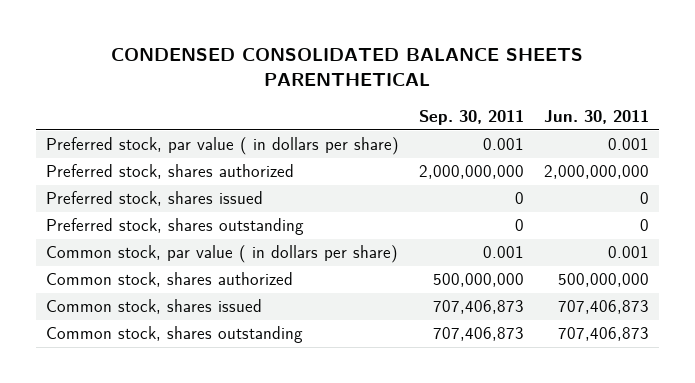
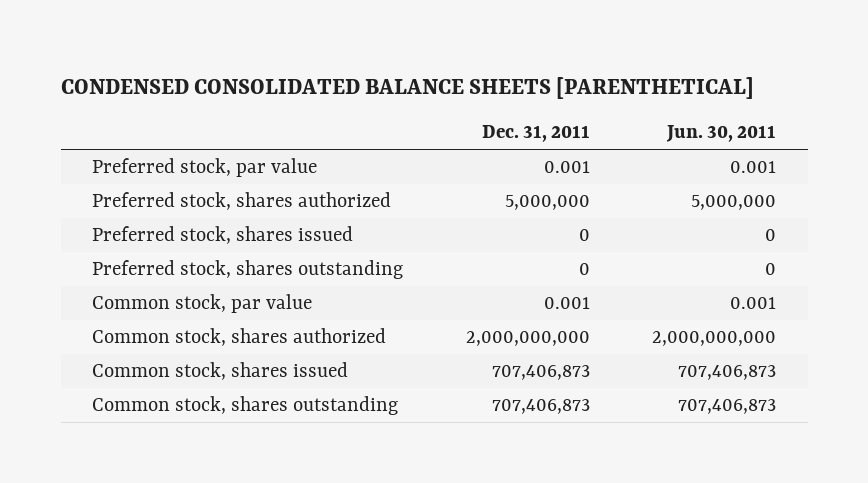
- CONDENSED CONSOLIDATED BALANCE SHEETS PARENTHETICAL
+ CONDENSED CONSOLIDATED BALANCE SHEETS [PARENTHETICAL]
- | Sep. 30, 2011 | Jun. 30, 2011
+ | Dec. 31, 2011 | Jun. 30, 2011
- Preferred stock, par value ( in dollars per share) | 0.001 | 0.001
- Preferred stock, shares authorized | 2,000,000,000 | 2,000,000,000
+ Preferred stock, par value | 0.001 | 0.001
+ Preferred stock, shares authorized | 5,000,000 | 5,000,000
- Common stock, par value ( in dollars per share) | 0.001 | 0.001
- Common stock, shares authorized | 500,000,000 | 500,000,000
+ Common stock, par value | 0.001 | 0.001
+ Common stock, shares authorized | 2,000,000,000 | 2,000,000,000

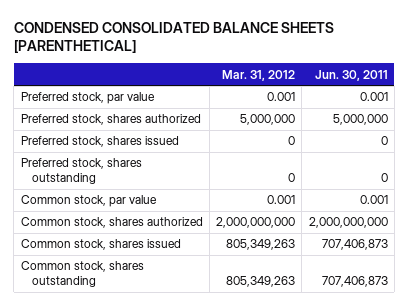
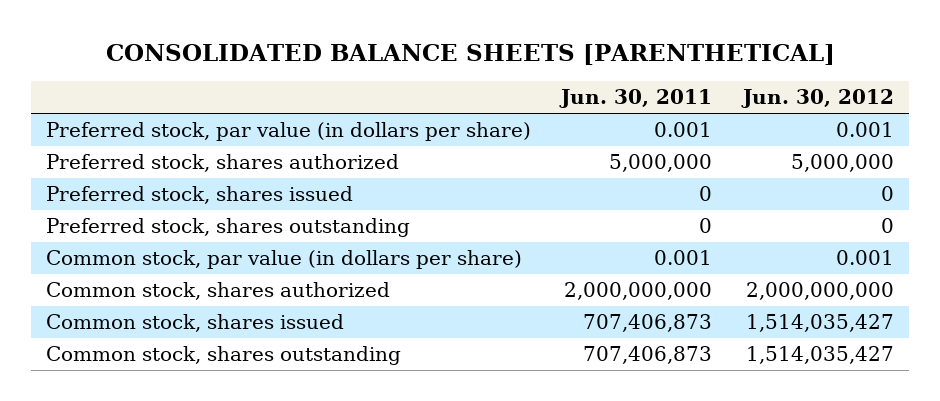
- CONDENSED CONSOLIDATED BALANCE SHEETS [PARENTHETICAL]
+ CONSOLIDATED BALANCE SHEETS [PARENTHETICAL]
- | Mar. 31, 2012 | Jun. 30, 2011
+ | Jun. 30, 2011 | Jun. 30, 2012
- Preferred stock, par value | 0.001 | 0.001
+ Preferred stock, par value (in dollars per share) | 0.001 | 0.001
- Common stock, par value | 0.001 | 0.001
+ Common stock, par value (in dollars per share) | 0.001 | 0.001

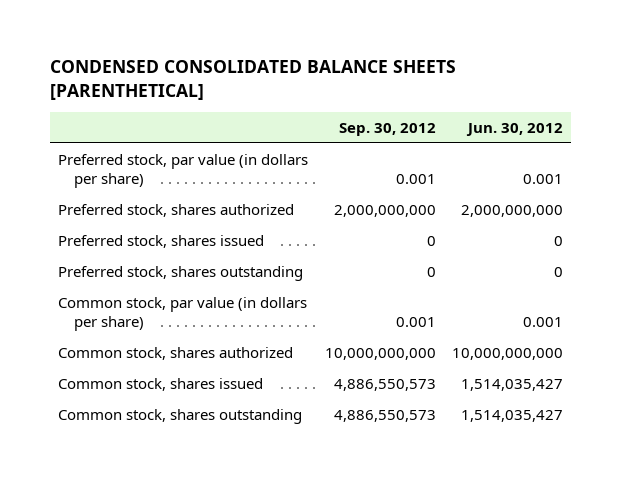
- CONSOLIDATED BALANCE SHEETS [PARENTHETICAL]
+ CONDENSED CONSOLIDATED BALANCE SHEETS [PARENTHETICAL]
- | Jun. 30, 2011 | Jun. 30, 2012
+ | Sep. 30, 2012 | Jun. 30, 2012
- Preferred stock, shares authorized | 5,000,000 | 5,000,000
+ Preferred stock, shares authorized | 2,000,000,000 | 2,000,000,000
- Common stock, shares authorized | 2,000,000,000 | 2,000,000,000
+ Common stock, shares authorized | 10,000,000,000 | 10,000,000,000

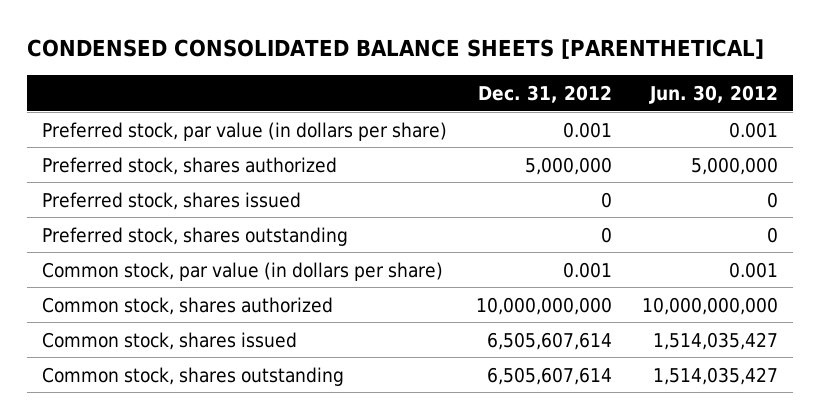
- | Sep. 30, 2012 | Jun. 30, 2012
+ | Dec. 31, 2012 | Jun. 30, 2012
- Preferred stock, shares authorized | 2,000,000,000 | 2,000,000,000
+ Preferred stock, shares authorized | 5,000,000 | 5,000,000

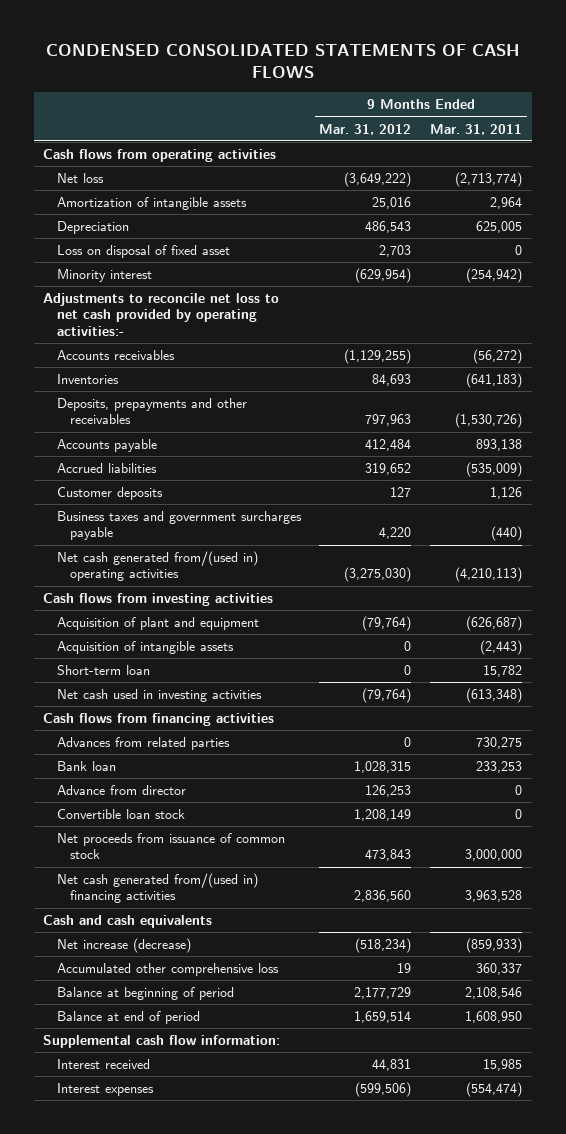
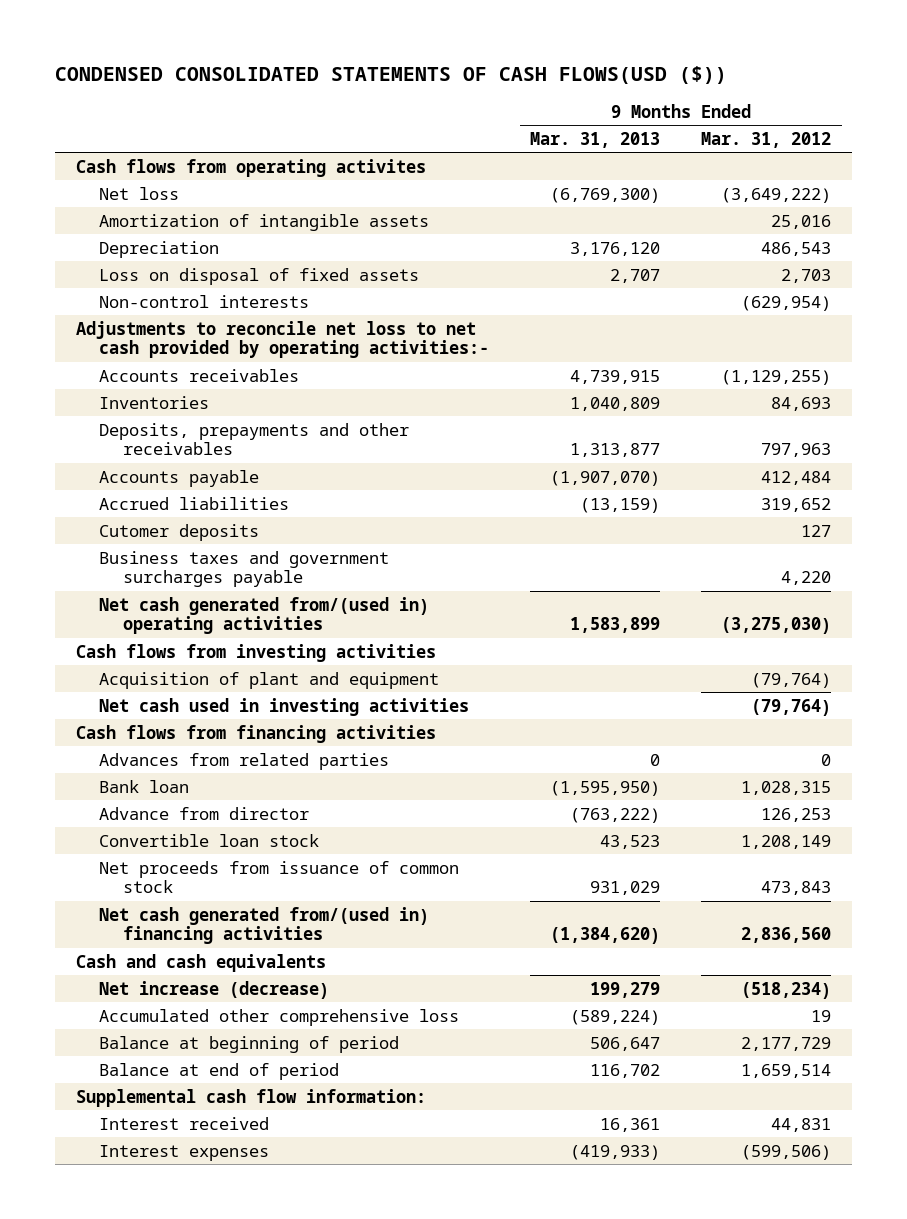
- CONDENSED CONSOLIDATED STATEMENTS OF CASH FLOWS
+ CONDENSED CONSOLIDATED STATEMENTS OF CASH FLOWS(USD ($))
- | 9 Months Ended Mar. 31, 2012 | 9 Months Ended Mar. 31, 2011
+ | 9 Months Ended Mar. 31, 2013 | 9 Months Ended Mar. 31, 2012
- Cash flows from operating activities
+ Cash flows from operating activites
- Loss on disposal of fixed asset | 2,703 | 0
- Minority interest | (629,954) | (254,942)
+ Loss on disposal of fixed assets | 2,707 | 2,703
+ Non-control interests | | (629,954)
- Customer deposits | 127 | 1,126
+ Cutomer deposits | | 127
- Acquisition of intangible assets | 0 | (2,443)
- Short-term loan | 0 | 15,782

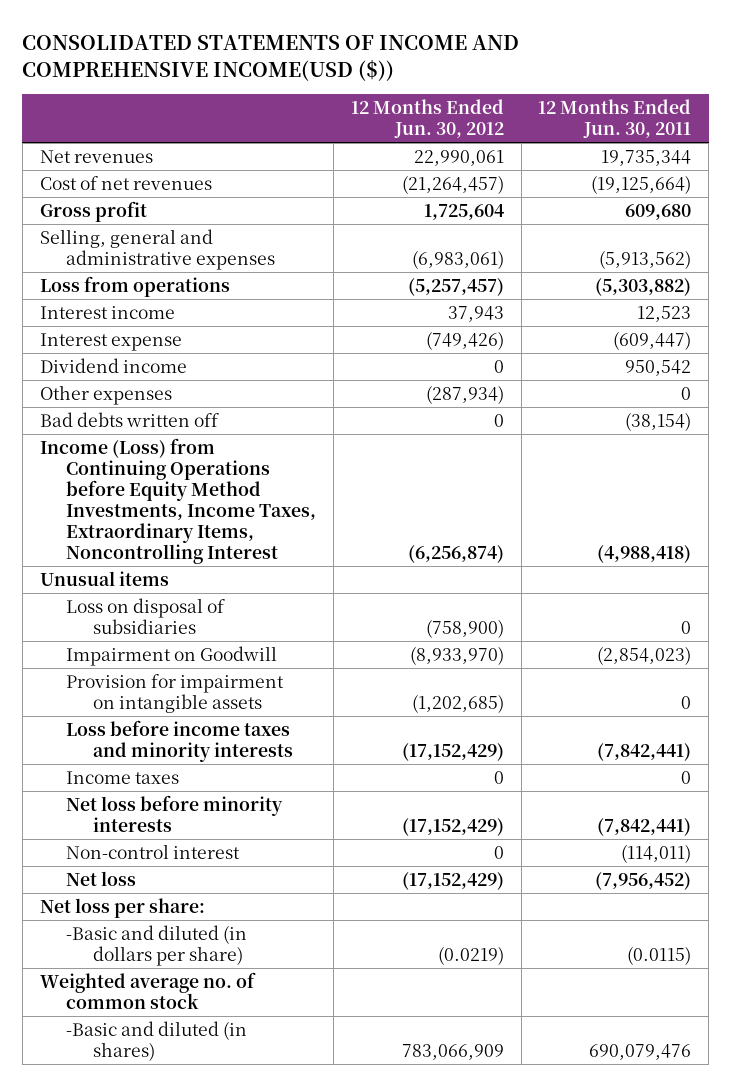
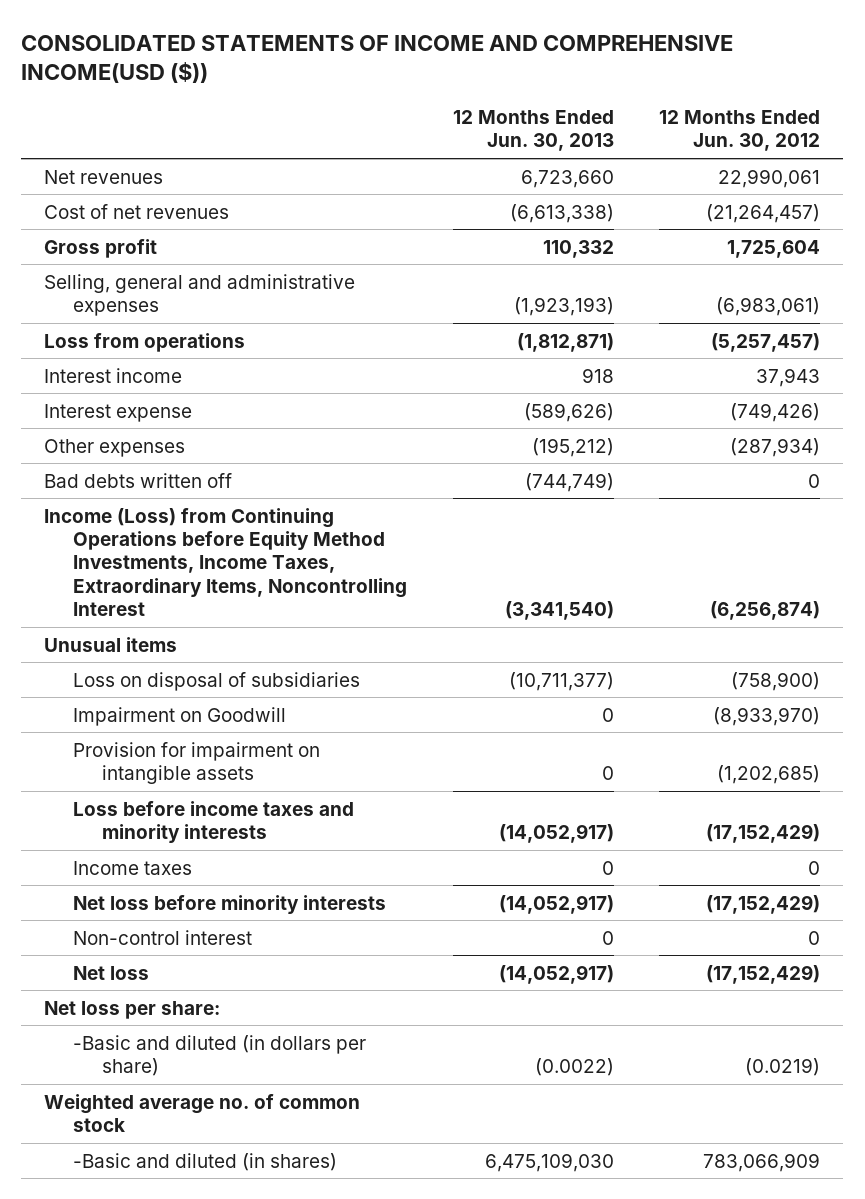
- | 12 Months Ended Jun. 30, 2012 | 12 Months Ended Jun. 30, 2011
+ | 12 Months Ended Jun. 30, 2013 | 12 Months Ended Jun. 30, 2012
- Dividend income | 0 | 950,542

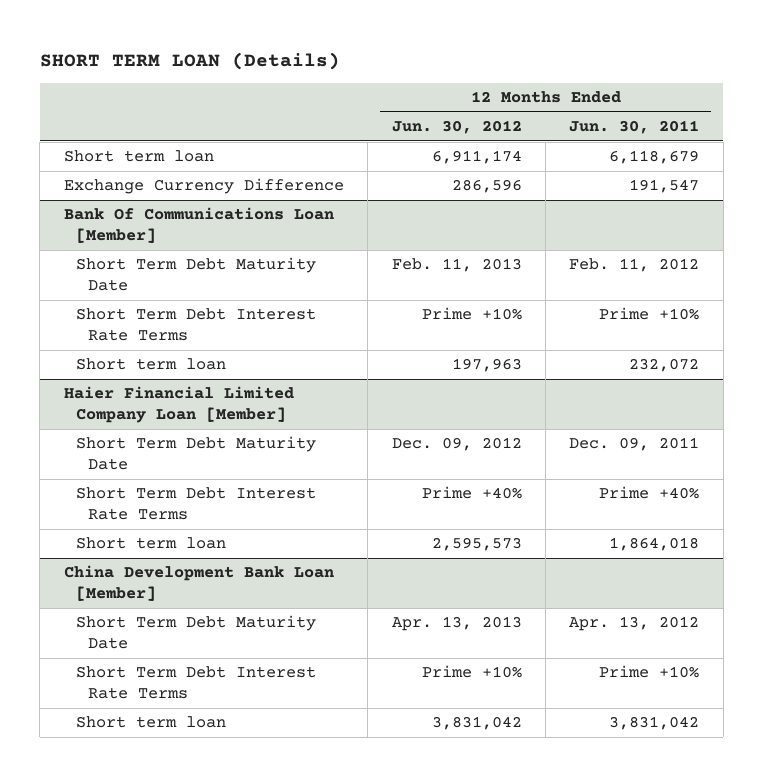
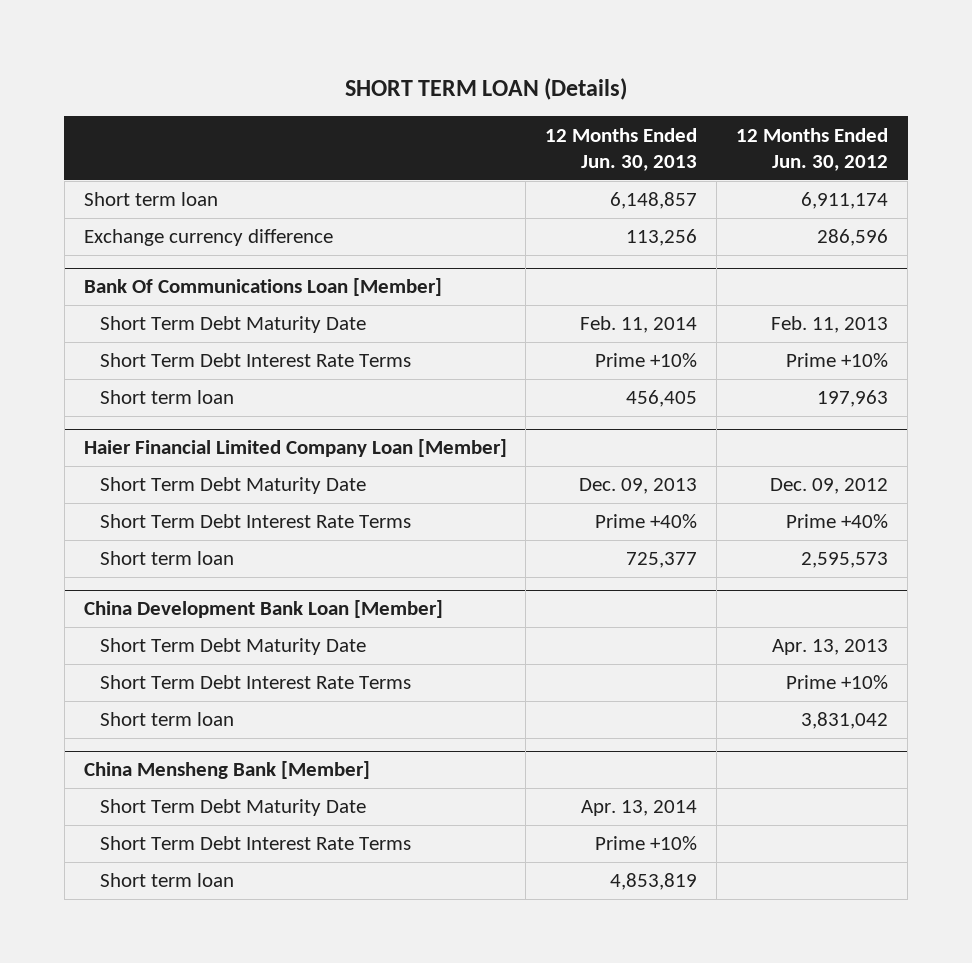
- | 12 Months Ended Jun. 30, 2012 | 12 Months Ended Jun. 30, 2011
+ | 12 Months Ended Jun. 30, 2013 | 12 Months Ended Jun. 30, 2012
- Exchange Currency Difference | 286,596 | 191,547
+ Exchange currency difference | 113,256 | 286,596
+ China Mensheng Bank [Member]
+ Short Term Debt Maturity Date | Apr. 13, 2014 |
+ Short Term Debt Interest Rate Terms | Prime +10% |
+ Short term loan | 4,853,819 |

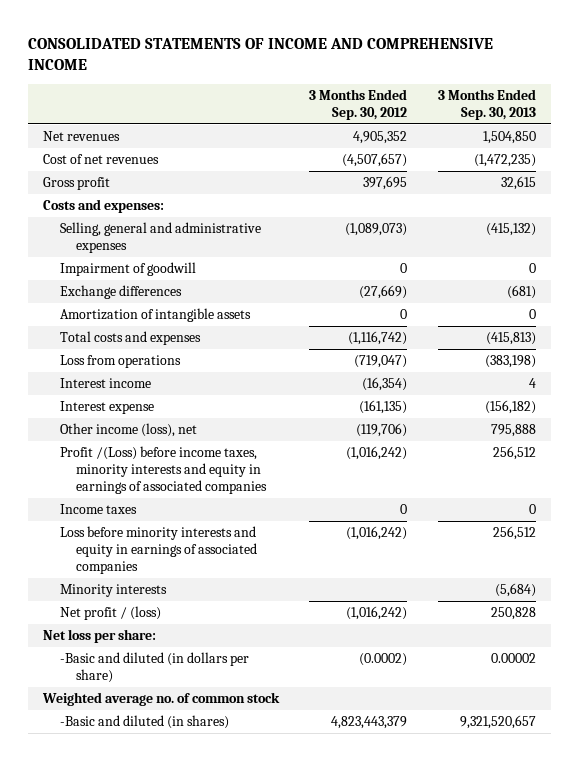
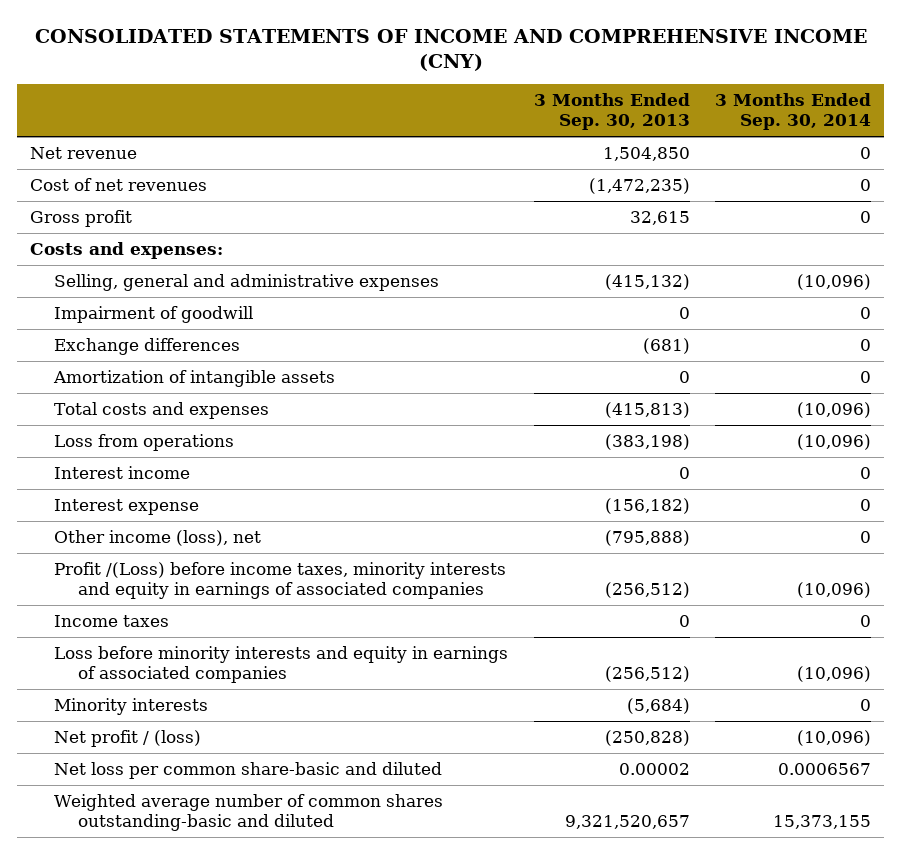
- CONSOLIDATED STATEMENTS OF INCOME AND COMPREHENSIVE INCOME
+ CONSOLIDATED STATEMENTS OF INCOME AND COMPREHENSIVE INCOME (CNY)
- | 3 Months Ended Sep. 30, 2012 | 3 Months Ended Sep. 30, 2013
+ | 3 Months Ended Sep. 30, 2013 | 3 Months Ended Sep. 30, 2014
- Net revenues | 4,905,352 | 1,504,850
+ Net revenue | 1,504,850 | 0
- Interest income | (16,354) | 4
+ Interest income | 0 | 0
- Other income (loss), net | (119,706) | 795,888
- Profit /(Loss) before income taxes, minority interests and equity in earnings of associated companies | (1,016,242) | 256,512
+ Other income (loss), net | (795,888) | 0
+ Profit /(Loss) before income taxes, minority interests and equity in earnings of associated companies | (256,512) | (10,096)
- Loss before minority interests and equity in earnings of associated companies | (1,016,242) | 256,512
+ Loss before minority interests and equity in earnings of associated companies | (256,512) | (10,096)
- Net profit / (loss) | (1,016,242) | 250,828
- Net loss per share:
- -Basic and diluted (in dollars per share) | (0.0002) | 0.00002
- Weighted average no. of common stock
- -Basic and diluted (in shares) | 4,823,443,379 | 9,321,520,657
+ Net profit / (loss) | (250,828) | (10,096)
+ Net loss per common share-basic and diluted | 0.00002 | 0.0006567
+ Weighted average number of common shares outstanding-basic and diluted | 9,321,520,657 | 15,373,155

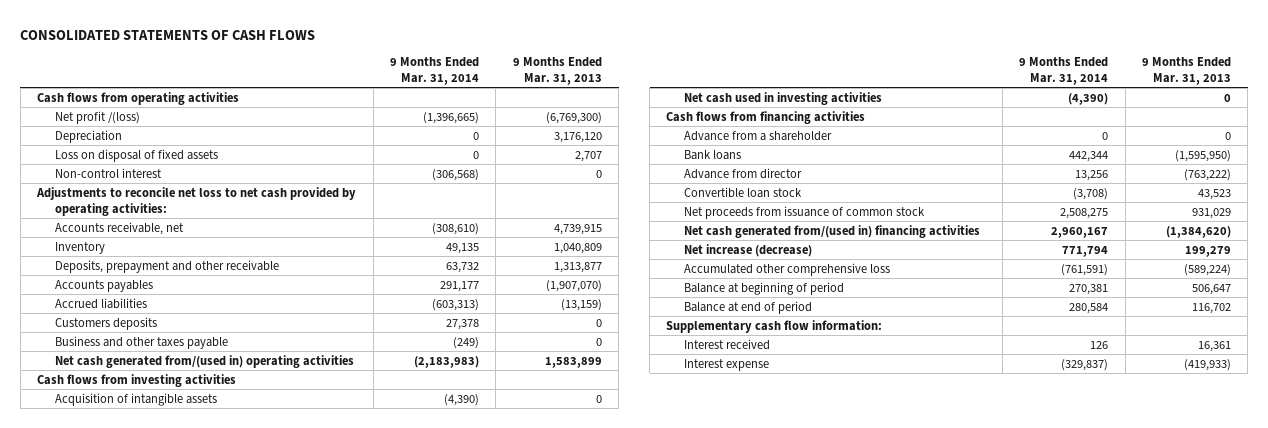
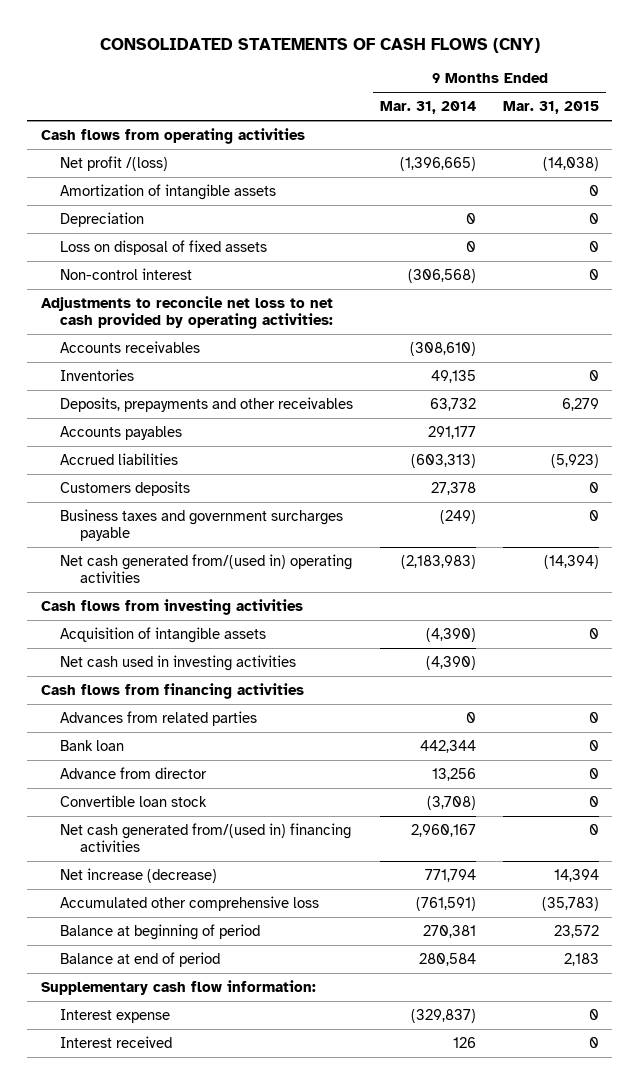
- CONSOLIDATED STATEMENTS OF CASH FLOWS
+ CONSOLIDATED STATEMENTS OF CASH FLOWS (CNY)
- | 9 Months Ended Mar. 31, 2014 | 9 Months Ended Mar. 31, 2013
+ | 9 Months Ended Mar. 31, 2014 | 9 Months Ended Mar. 31, 2015
+ Amortization of intangible assets | | 0
- Accounts receivable, net | (308,610) | 4,739,915
- Inventory | 49,135 | 1,040,809
- Deposits, prepayment and other receivable | 63,732 | 1,313,877
+ Accounts receivables | (308,610) |
+ Inventories | 49,135 | 0
+ Deposits, prepayments and other receivables | 63,732 | 6,279
- Business and other taxes payable | (249) | 0
+ Business taxes and government surcharges payable | (249) | 0
- Advance from a shareholder | 0 | 0
- Bank loans | 442,344 | (1,595,950)
+ Advances from related parties | 0 | 0
+ Bank loan | 442,344 | 0
- Net proceeds from issuance of common stock | 2,508,275 | 931,029
moved down: Interest received | 126 | 0

